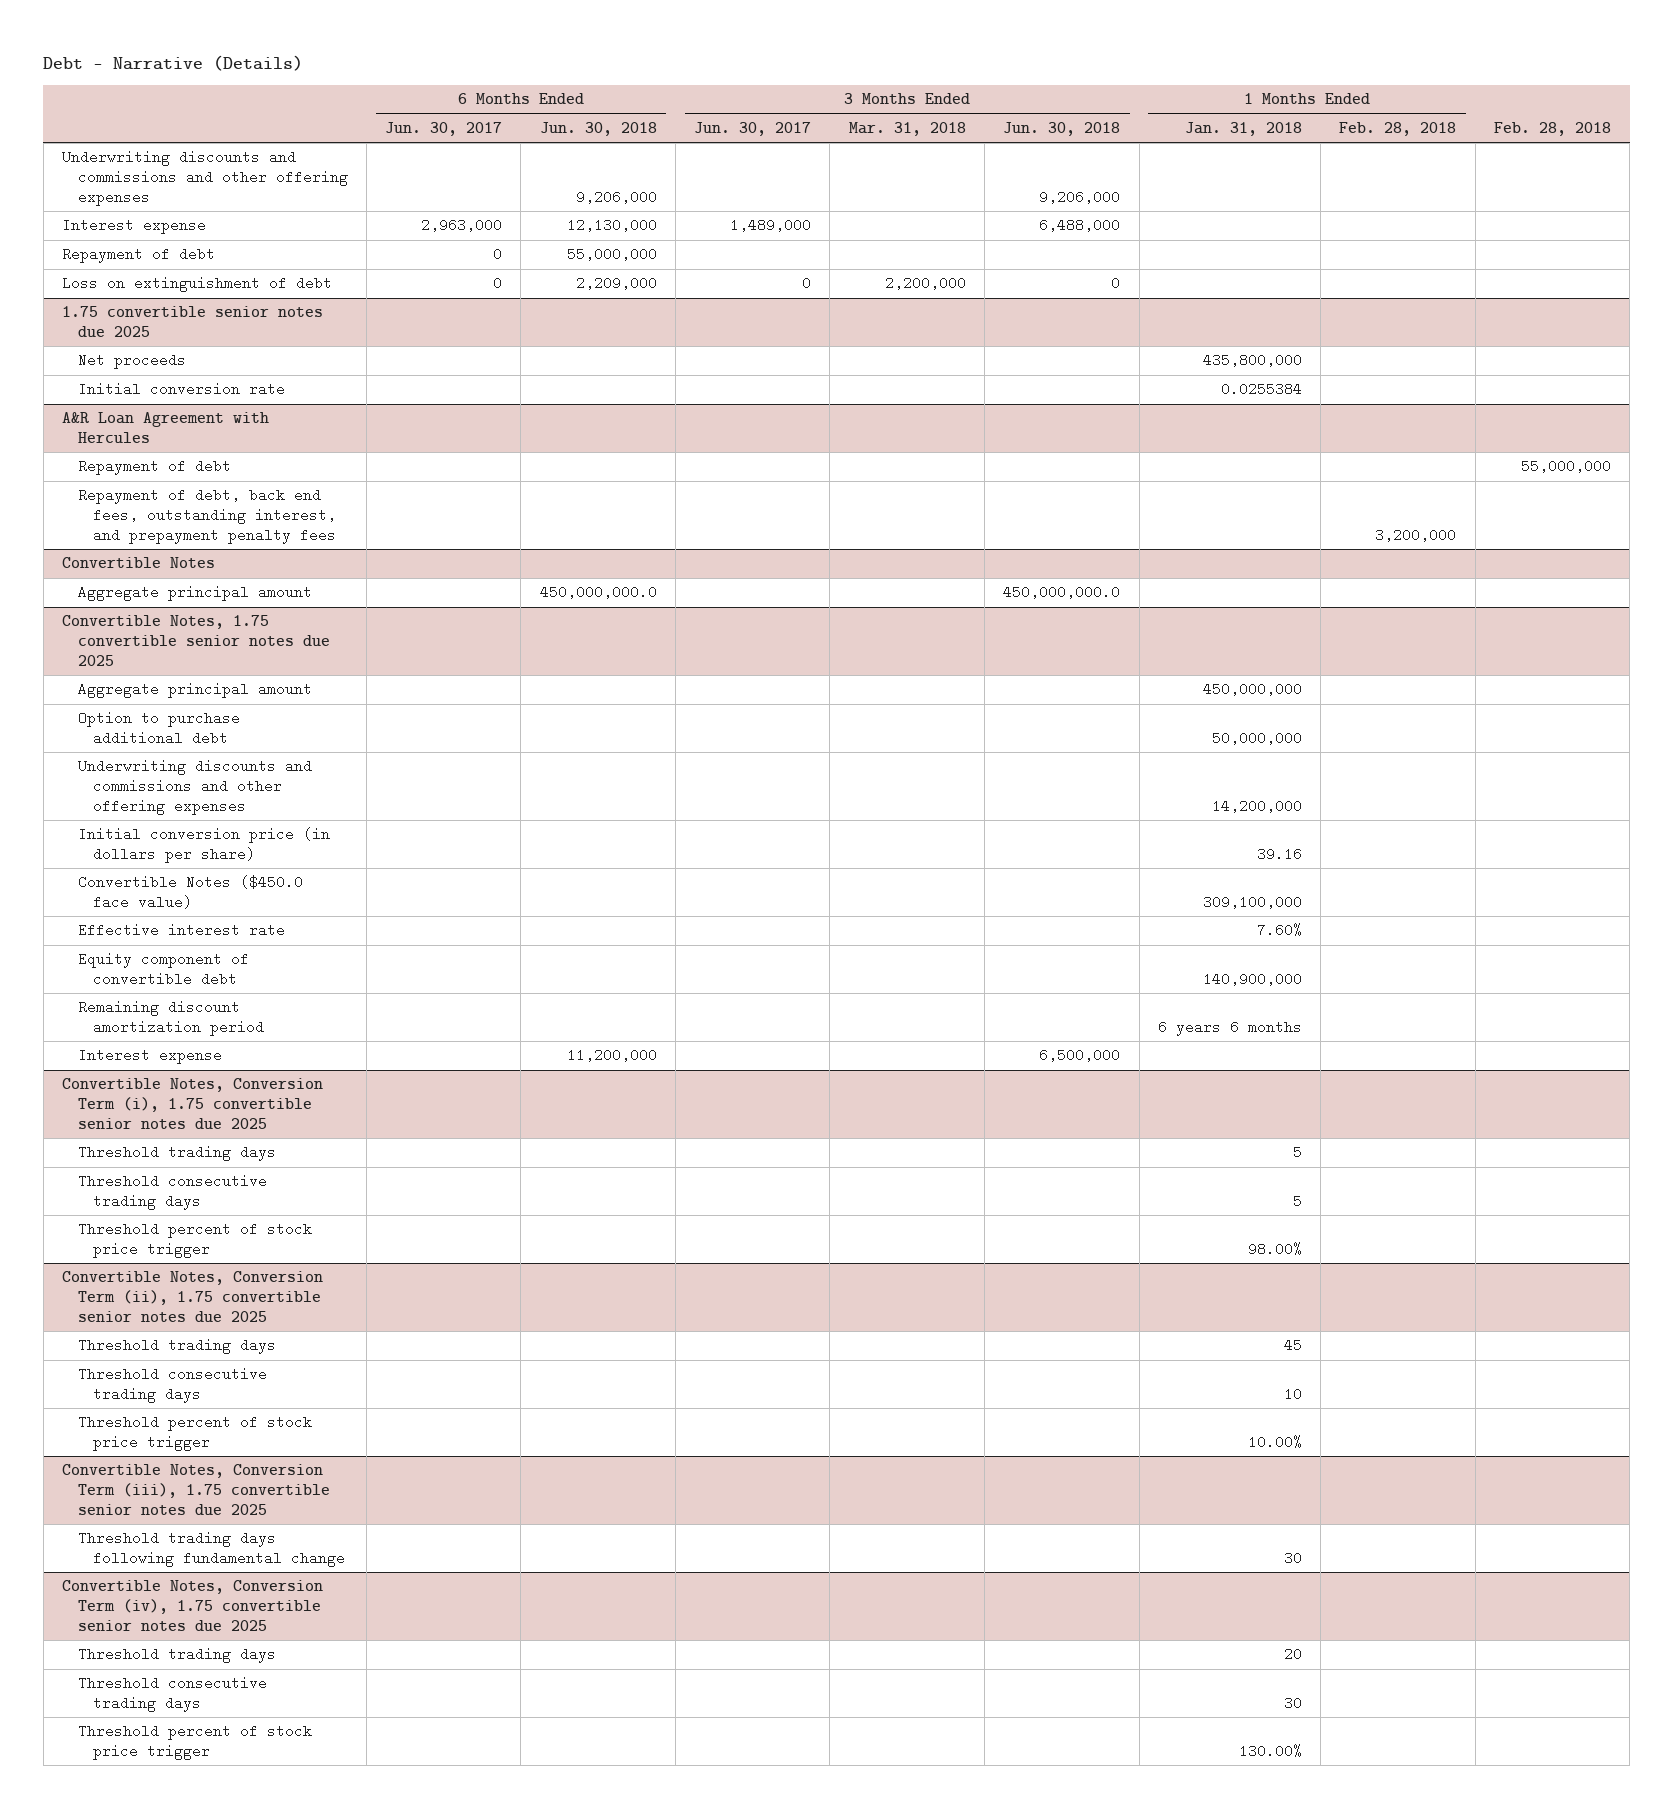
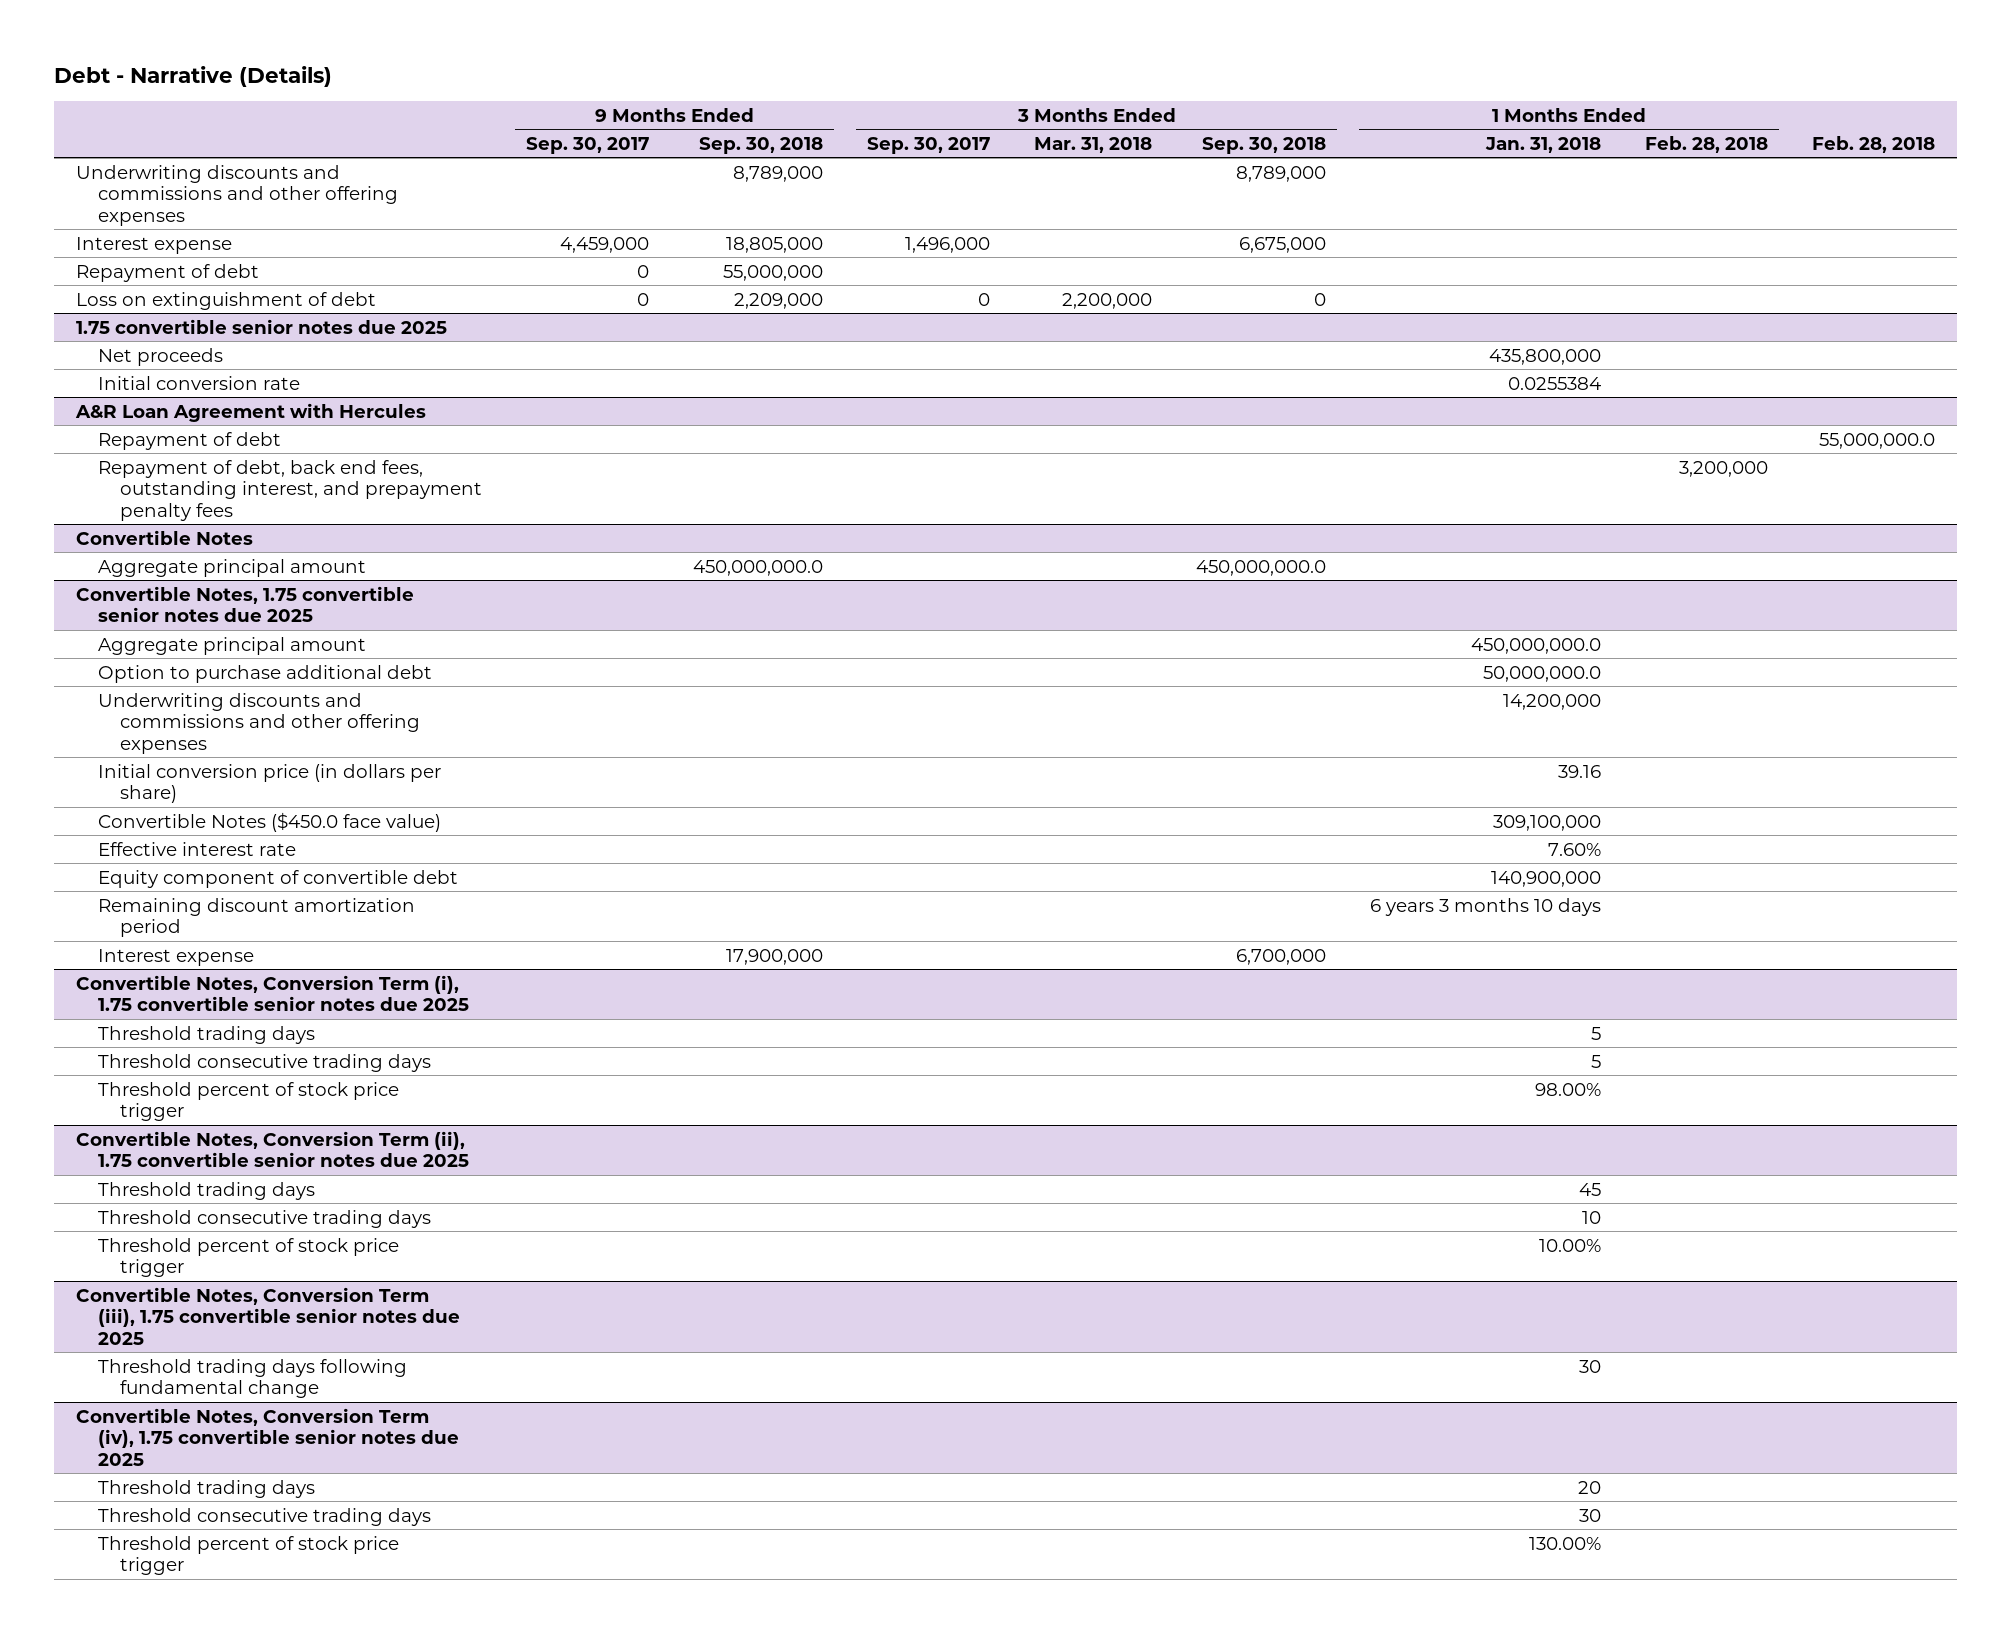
- | 6 Months Ended Jun. 30, 2017 | 6 Months Ended Jun. 30, 2018 | 3 Months Ended Jun. 30, 2017 | 3 Months Ended Mar. 31, 2018 | 3 Months Ended Jun. 30, 2018 | 1 Months Ended Jan. 31, 2018 | 1 Months Ended Feb. 28, 2018 | Feb. 28, 2018
+ | 9 Months Ended Sep. 30, 2017 | 9 Months Ended Sep. 30, 2018 | 3 Months Ended Sep. 30, 2017 | 3 Months Ended Mar. 31, 2018 | 3 Months Ended Sep. 30, 2018 | 1 Months Ended Jan. 31, 2018 | 1 Months Ended Feb. 28, 2018 | Feb. 28, 2018
@ A&R Loan Agreement with Hercules
- Repayment of debt | | | | | | | | 55,000,000
+ Repayment of debt | | | | | | | | 55,000,000.0
@ Convertible Notes, 1.75 convertible senior notes due 2025
- Aggregate principal amount | | | | | | 450,000,000 | |
- Option to purchase additional debt | | | | | | 50,000,000 | |
+ Aggregate principal amount | | | | | | 450,000,000.0 | |
+ Option to purchase additional debt | | | | | | 50,000,000.0 | |
- Remaining discount amortization period | | | | | | 6 years 6 months | |
+ Remaining discount amortization period | | | | | | 6 years 3 months 10 days | |

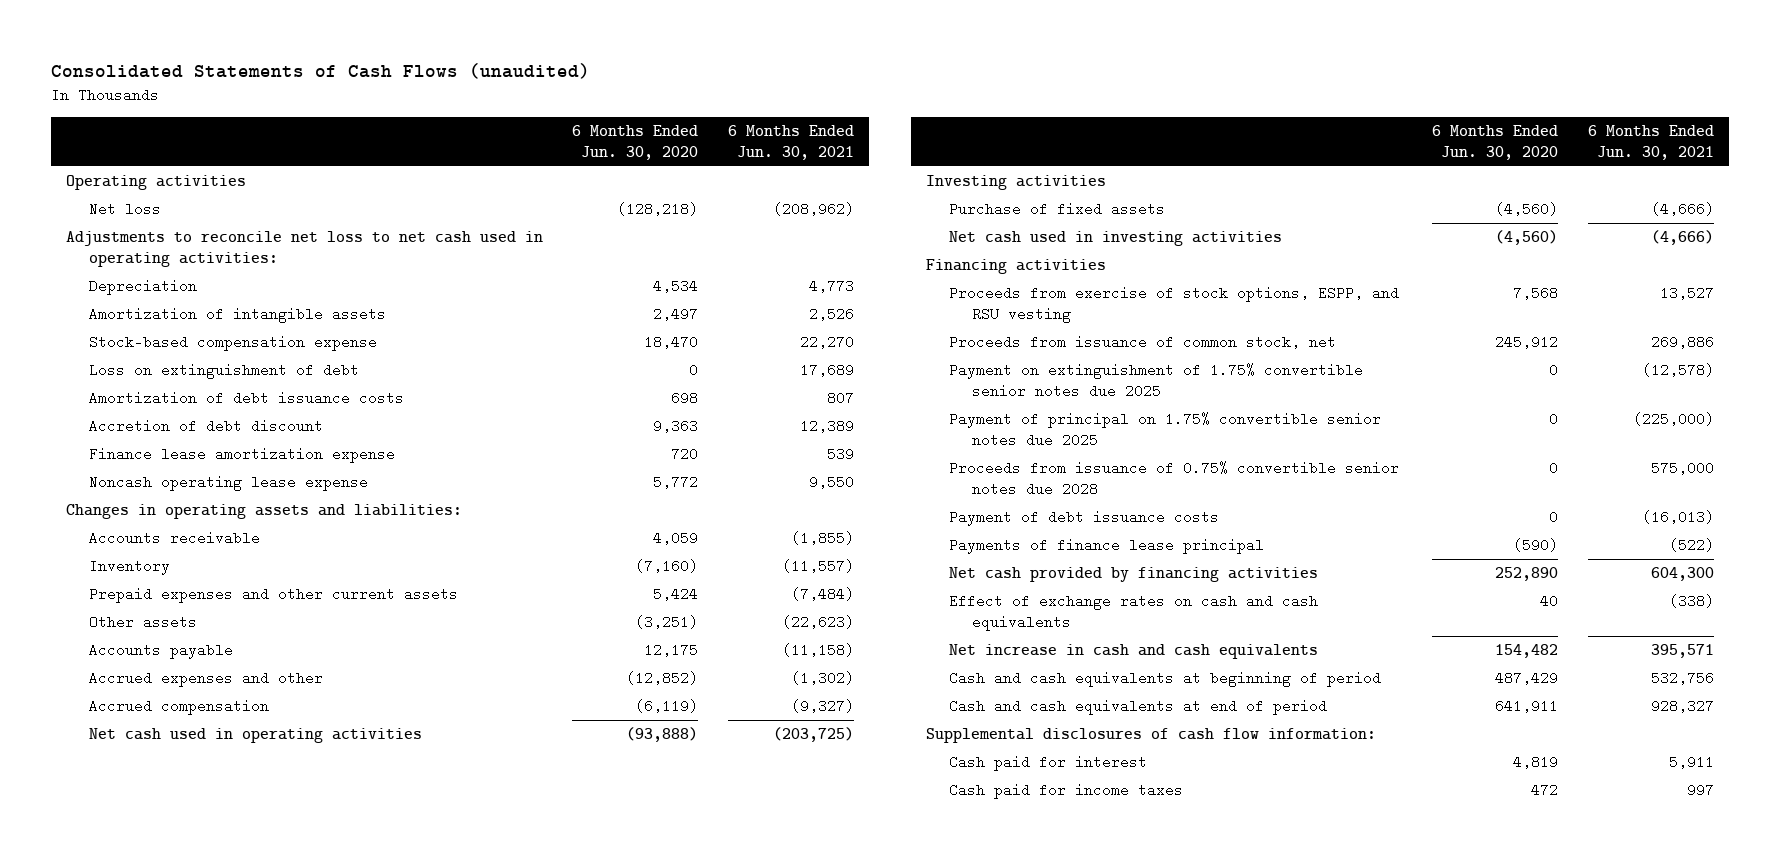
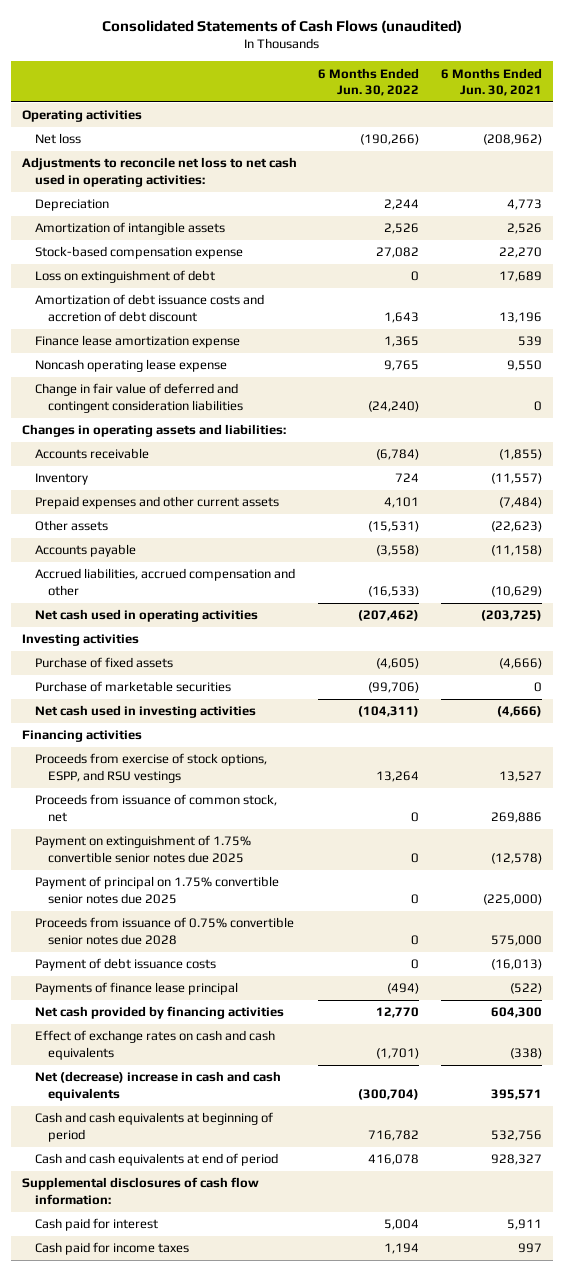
- | 6 Months Ended Jun. 30, 2020 | 6 Months Ended Jun. 30, 2021
+ | 6 Months Ended Jun. 30, 2022 | 6 Months Ended Jun. 30, 2021
- Amortization of debt issuance costs | 698 | 807
- Accretion of debt discount | 9,363 | 12,389
+ Amortization of debt issuance costs and accretion of debt discount | 1,643 | 13,196
+ Change in fair value of deferred and contingent consideration liabilities | (24,240) | 0
- Accrued expenses and other | (12,852) | (1,302)
- Accrued compensation | (6,119) | (9,327)
+ Accrued liabilities, accrued compensation and other | (16,533) | (10,629)
+ Purchase of marketable securities | (99,706) | 0
- Proceeds from exercise of stock options, ESPP, and RSU vesting | 7,568 | 13,527
+ Proceeds from exercise of stock options, ESPP, and RSU vestings | 13,264 | 13,527
- Net increase in cash and cash equivalents | 154,482 | 395,571
+ Net (decrease) increase in cash and cash equivalents | (300,704) | 395,571

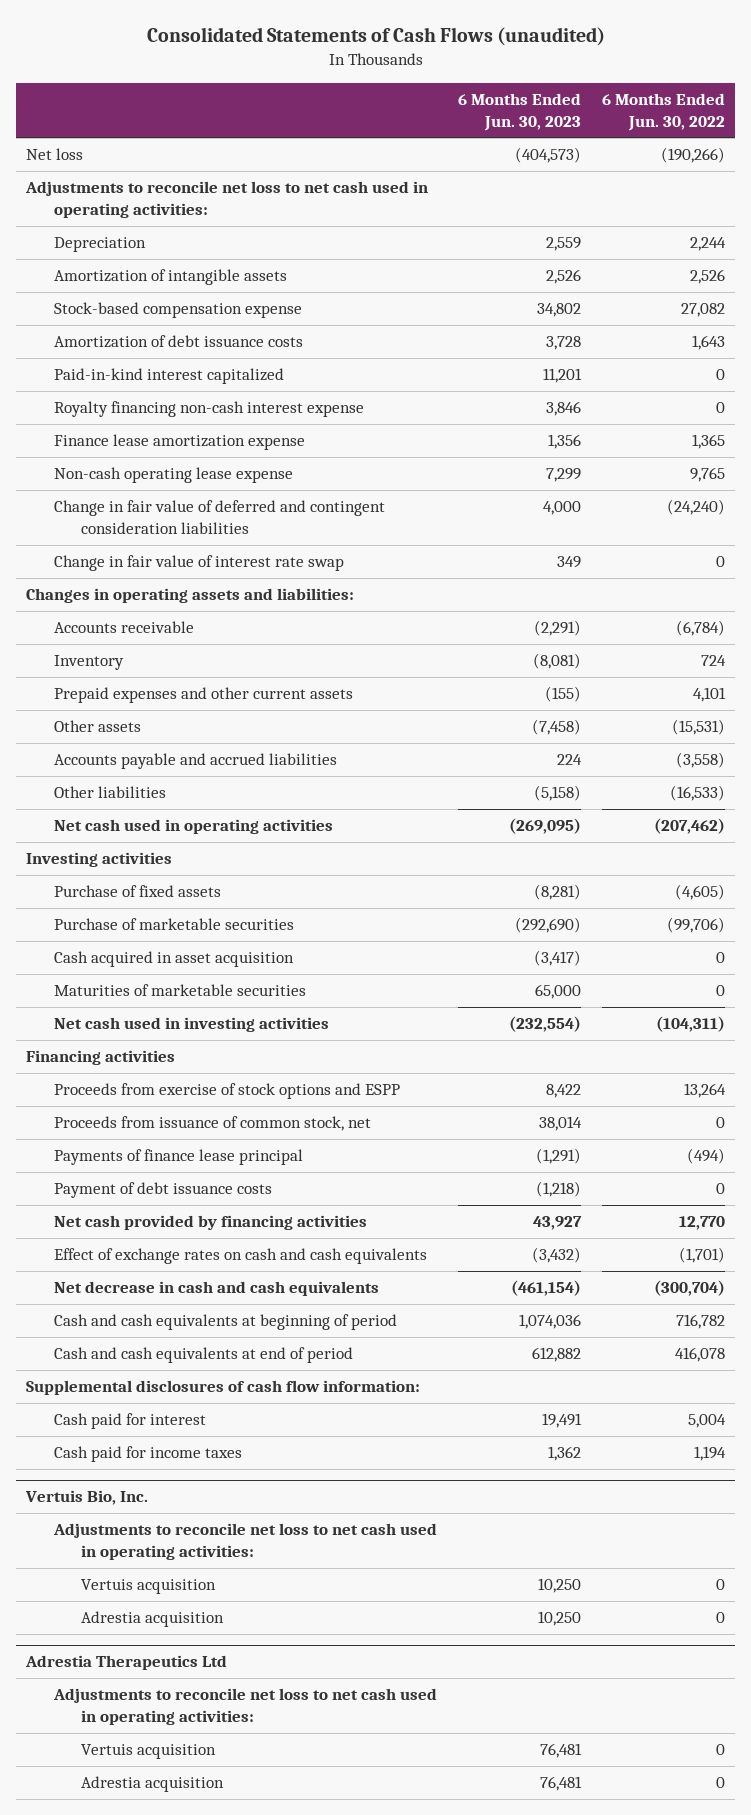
- | 6 Months Ended Jun. 30, 2022 | 6 Months Ended Jun. 30, 2021
+ | 6 Months Ended Jun. 30, 2023 | 6 Months Ended Jun. 30, 2022
- Operating activities
- Loss on extinguishment of debt | 0 | 17,689
- Amortization of debt issuance costs and accretion of debt discount | 1,643 | 13,196
+ Amortization of debt issuance costs | 3,728 | 1,643
+ Paid-in-kind interest capitalized | 11,201 | 0
+ Royalty financing non-cash interest expense | 3,846 | 0
- Noncash operating lease expense | 9,765 | 9,550
+ Non-cash operating lease expense | 7,299 | 9,765
+ Change in fair value of interest rate swap | 349 | 0
- Accounts payable | (3,558) | (11,158)
- Accrued liabilities, accrued compensation and other | (16,533) | (10,629)
+ Accounts payable and accrued liabilities | 224 | (3,558)
+ Other liabilities | (5,158) | (16,533)
+ Cash acquired in asset acquisition | (3,417) | 0
+ Maturities of marketable securities | 65,000 | 0
- Proceeds from exercise of stock options, ESPP, and RSU vestings | 13,264 | 13,527
+ Proceeds from exercise of stock options and ESPP | 8,422 | 13,264
- Payment on extinguishment of 1.75% convertible senior notes due 2025 | 0 | (12,578)
- Payment of principal on 1.75% convertible senior notes due 2025 | 0 | (225,000)
- Proceeds from issuance of 0.75% convertible senior notes due 2028 | 0 | 575,000
moved down: Payment of debt issuance costs | (1,218) | 0
- Net (decrease) increase in cash and cash equivalents | (300,704) | 395,571
+ Net decrease in cash and cash equivalents | (461,154) | (300,704)
+ Vertuis Bio, Inc.
+ Adjustments to reconcile net loss to net cash used in operating activities:
+ Vertuis acquisition | 10,250 | 0
+ Adrestia acquisition | 10,250 | 0
+ Adrestia Therapeutics Ltd
+ Adjustments to reconcile net loss to net cash used in operating activities:
+ Vertuis acquisition | 76,481 | 0
+ Adrestia acquisition | 76,481 | 0

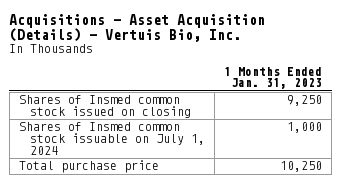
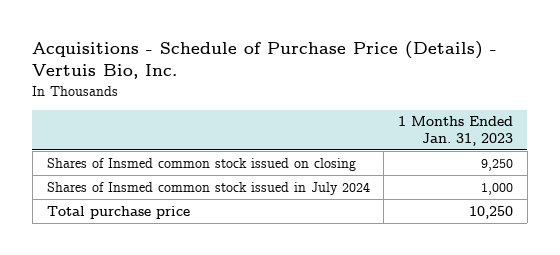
- Acquisitions - Asset Acquisition (Details) - Vertuis Bio, Inc.
+ Acquisitions - Schedule of Purchase Price (Details) - Vertuis Bio, Inc.
- Shares of Insmed common stock issuable on July 1, 2024 | 1,000
+ Shares of Insmed common stock issued in July 2024 | 1,000

